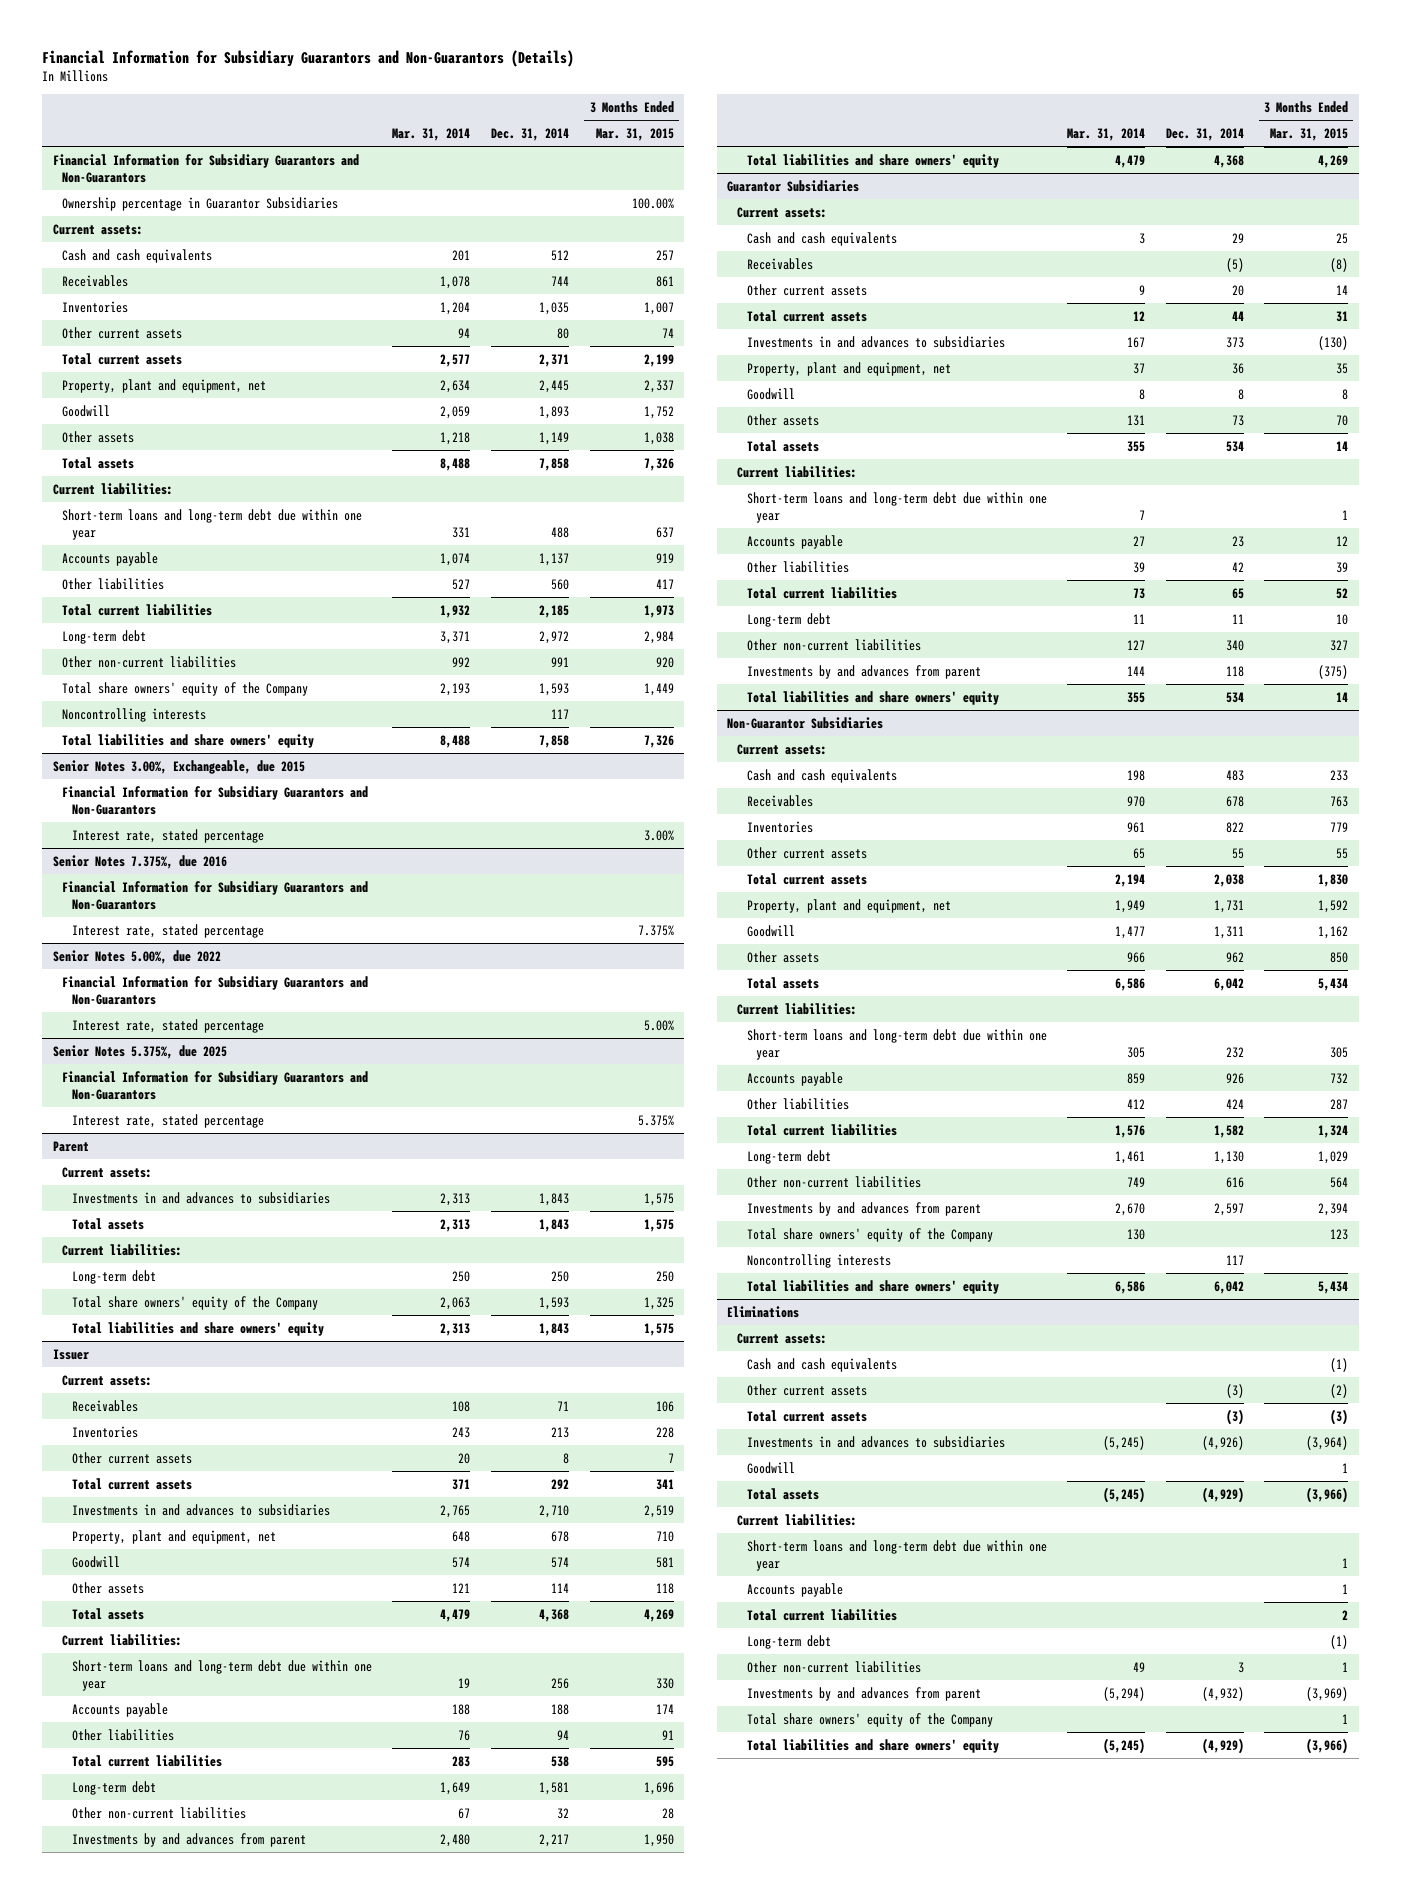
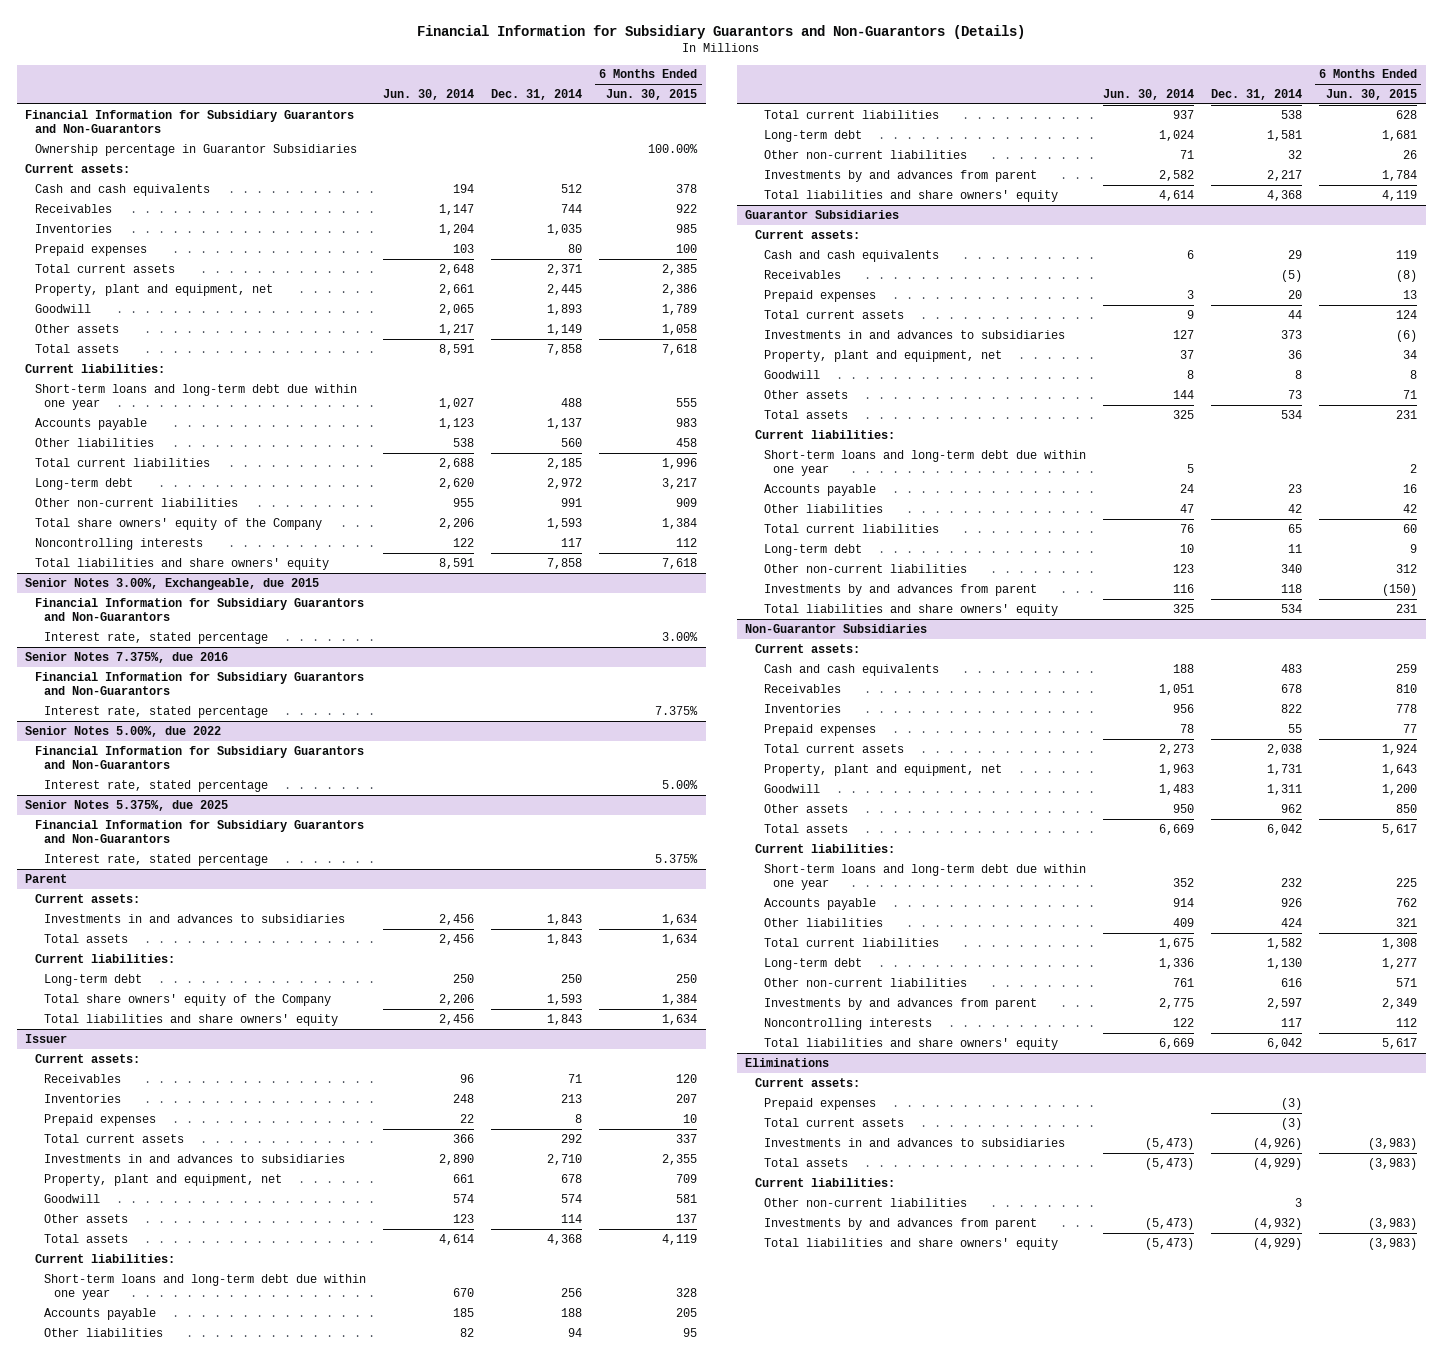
- | Mar. 31, 2014 | Dec. 31, 2014 | 3 Months Ended Mar. 31, 2015
+ | Jun. 30, 2014 | Dec. 31, 2014 | 6 Months Ended Jun. 30, 2015
- Other current assets | 94 | 80 | 74
+ Prepaid expenses | 103 | 80 | 100
@ Issuer
- Other current assets | 20 | 8 | 7
+ Prepaid expenses | 22 | 8 | 10
@ Guarantor Subsidiaries
- Other current assets | 9 | 20 | 14
+ Prepaid expenses | 3 | 20 | 13
@ Non-Guarantor Subsidiaries
- Other current assets | 65 | 55 | 55
+ Prepaid expenses | 78 | 55 | 77
- Total share owners' equity of the Company | 130 | | 123
@ Eliminations
- Cash and cash equivalents | | | (1)
- Other current assets | | (3) | (2)
+ Prepaid expenses | | (3) |
- Goodwill | | | 1
- Short-term loans and long-term debt due within one year | | | 1
- Accounts payable | | | 1
- Total current liabilities | | | 2
- Long-term debt | | | (1)
- Total share owners' equity of the Company | | | 1

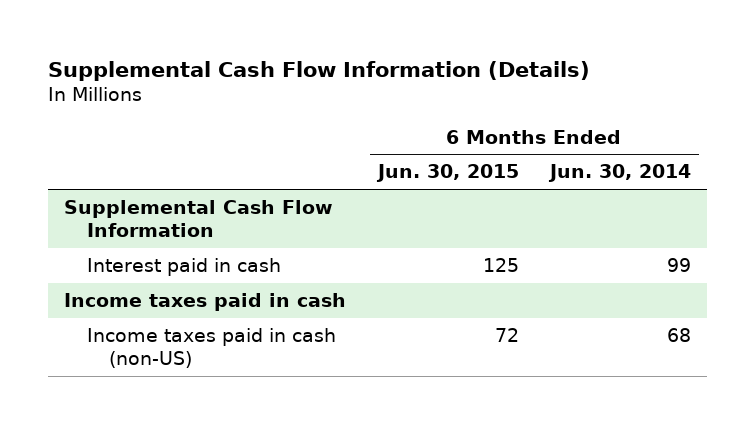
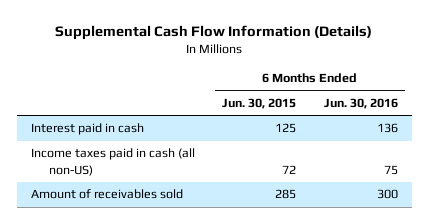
- | 6 Months Ended Jun. 30, 2015 | 6 Months Ended Jun. 30, 2014
+ | 6 Months Ended Jun. 30, 2015 | 6 Months Ended Jun. 30, 2016
- Supplemental Cash Flow Information
- Income taxes paid in cash
- Income taxes paid in cash (non-US) | 72 | 68
+ Income taxes paid in cash (all non-US) | 72 | 75
+ Amount of receivables sold | 285 | 300

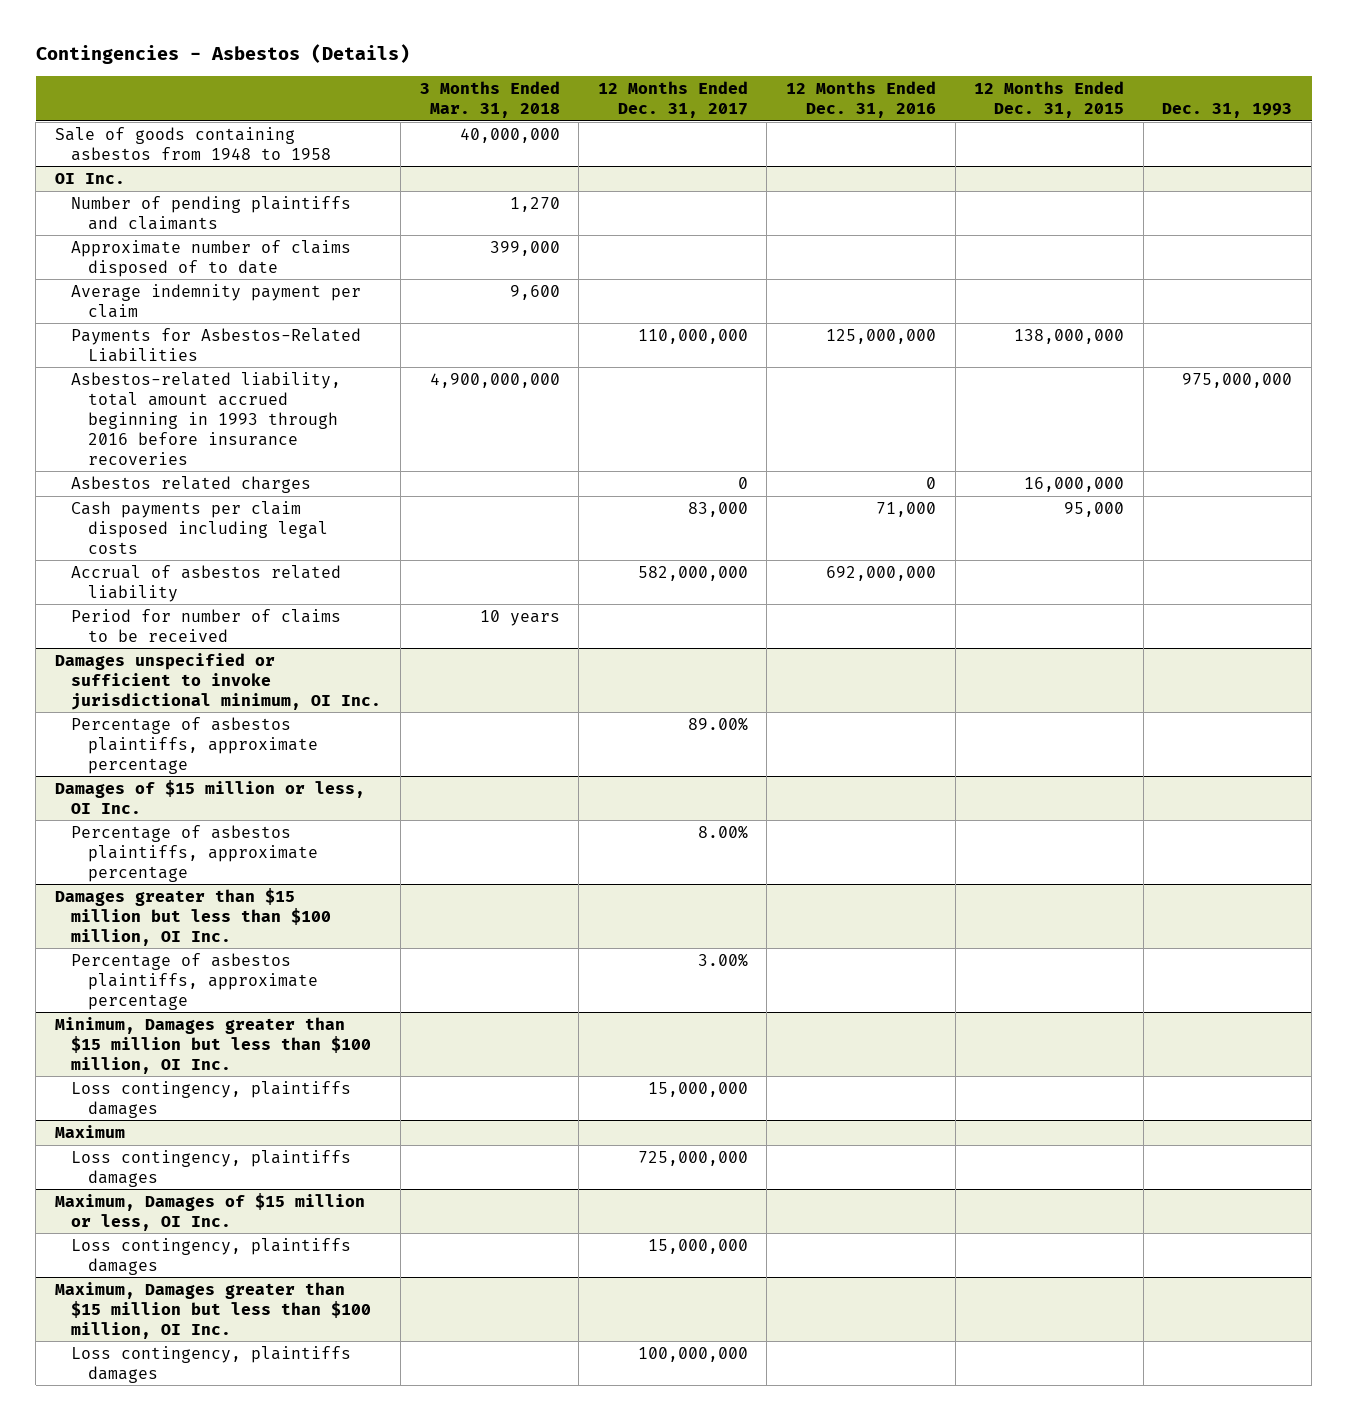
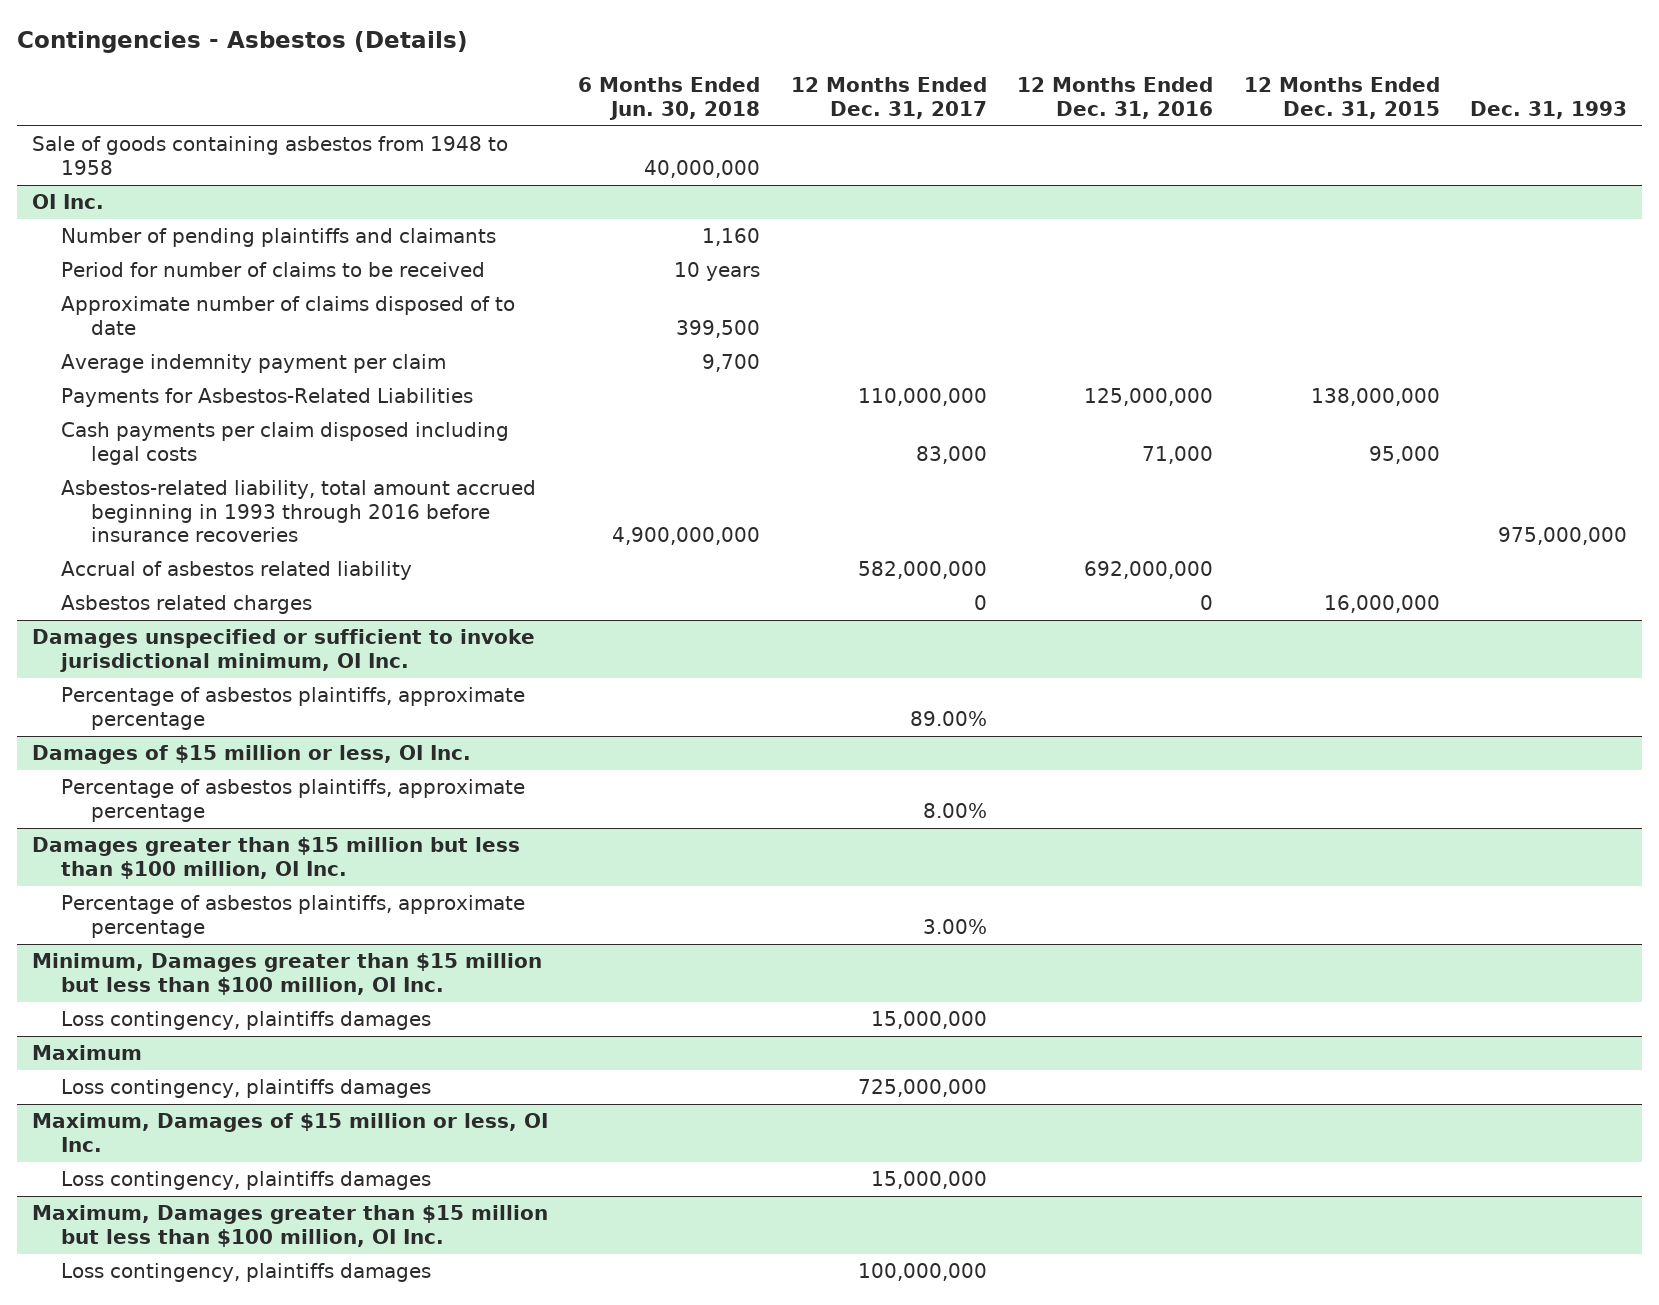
- | 3 Months Ended Mar. 31, 2018 | 12 Months Ended Dec. 31, 2017 | 12 Months Ended Dec. 31, 2016 | 12 Months Ended Dec. 31, 2015 | Dec. 31, 1993
+ | 6 Months Ended Jun. 30, 2018 | 12 Months Ended Dec. 31, 2017 | 12 Months Ended Dec. 31, 2016 | 12 Months Ended Dec. 31, 2015 | Dec. 31, 1993
@ OI Inc.
moved up: Period for number of claims to be received | 10 years | | | |
moved down: Asbestos-related liability, total amount accrued beginning in 1993 through 2016 before insurance recoveries | 4,900,000,000 | | | | 975,000,000
moved down: Asbestos related charges | | 0 | 0 | 16,000,000 |

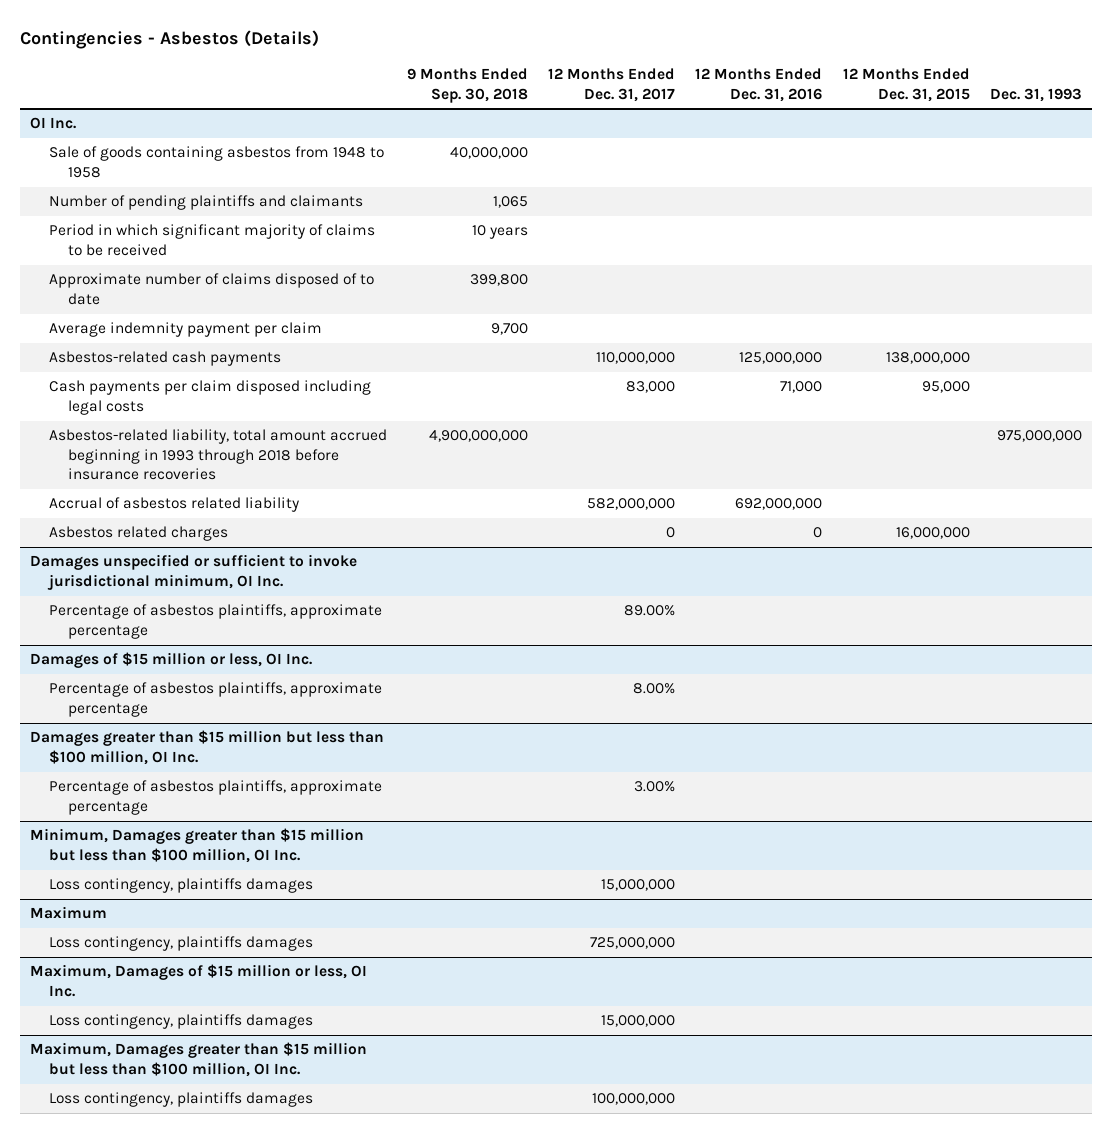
- | 6 Months Ended Jun. 30, 2018 | 12 Months Ended Dec. 31, 2017 | 12 Months Ended Dec. 31, 2016 | 12 Months Ended Dec. 31, 2015 | Dec. 31, 1993
+ | 9 Months Ended Sep. 30, 2018 | 12 Months Ended Dec. 31, 2017 | 12 Months Ended Dec. 31, 2016 | 12 Months Ended Dec. 31, 2015 | Dec. 31, 1993
- Sale of goods containing asbestos from 1948 to 1958 | 40,000,000 | | | |
@ OI Inc.
+ Sale of goods containing asbestos from 1948 to 1958 | 40,000,000 | | | |
- Period for number of claims to be received | 10 years | | | |
+ Period in which significant majority of claims to be received | 10 years | | | |
- Payments for Asbestos-Related Liabilities | | 110,000,000 | 125,000,000 | 138,000,000 |
+ Asbestos-related cash payments | | 110,000,000 | 125,000,000 | 138,000,000 |
- Asbestos-related liability, total amount accrued beginning in 1993 through 2016 before insurance recoveries | 4,900,000,000 | | | | 975,000,000
+ Asbestos-related liability, total amount accrued beginning in 1993 through 2018 before insurance recoveries | 4,900,000,000 | | | | 975,000,000

